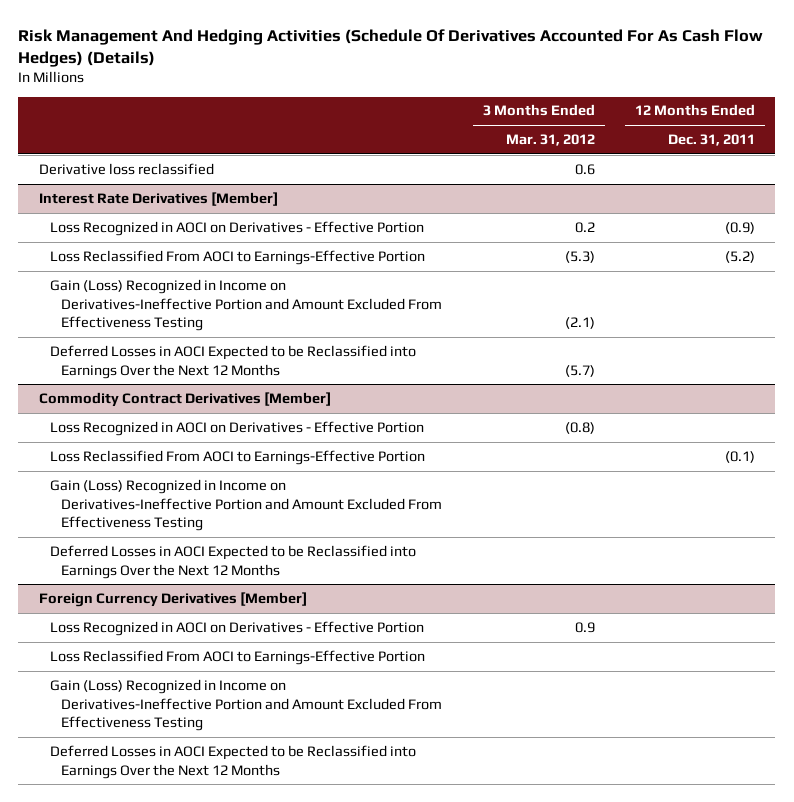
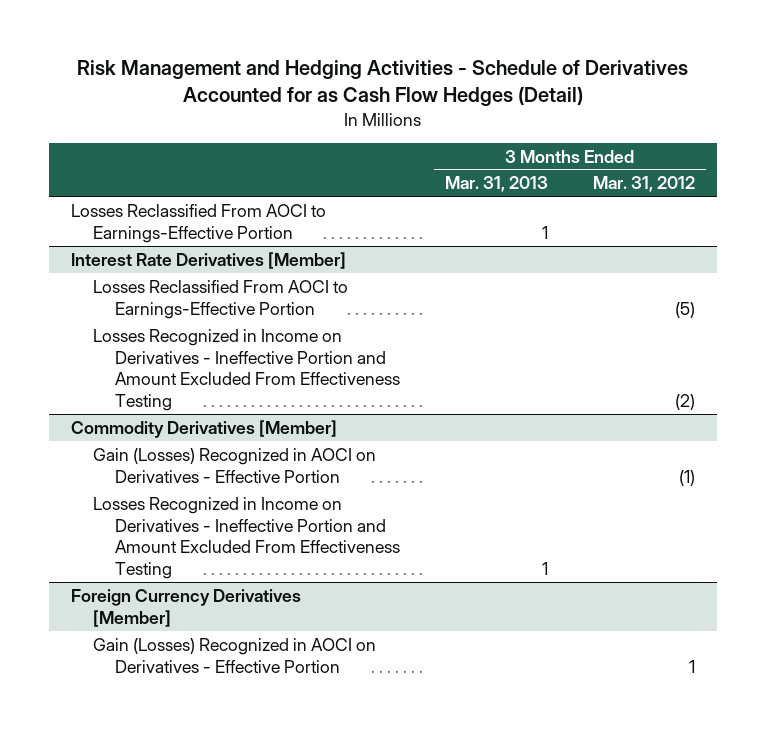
- Risk Management And Hedging Activities (Schedule Of Derivatives Accounted For As Cash Flow Hedges) (Details)
+ Risk Management and Hedging Activities - Schedule of Derivatives Accounted for as Cash Flow Hedges (Detail)
- | 3 Months Ended Mar. 31, 2012 | 12 Months Ended Dec. 31, 2011
+ | 3 Months Ended Mar. 31, 2013 | 3 Months Ended Mar. 31, 2012
- Derivative loss reclassified | 0.6 |
+ Losses Reclassified From AOCI to Earnings-Effective Portion | 1 |
@ Interest Rate Derivatives [Member]
- Loss Recognized in AOCI on Derivatives - Effective Portion | 0.2 | (0.9)
- Loss Reclassified From AOCI to Earnings-Effective Portion | (5.3) | (5.2)
- Gain (Loss) Recognized in Income on Derivatives-Ineffective Portion and Amount Excluded From Effectiveness Testing | (2.1) |
- Deferred Losses in AOCI Expected to be Reclassified into Earnings Over the Next 12 Months | (5.7) |
- Commodity Contract Derivatives [Member]
- Loss Recognized in AOCI on Derivatives - Effective Portion | (0.8) |
- Loss Reclassified From AOCI to Earnings-Effective Portion | | (0.1)
- Gain (Loss) Recognized in Income on Derivatives-Ineffective Portion and Amount Excluded From Effectiveness Testing
- Deferred Losses in AOCI Expected to be Reclassified into Earnings Over the Next 12 Months
@ Interest Rate Derivatives [Member]
+ Losses Reclassified From AOCI to Earnings-Effective Portion | | (5)
+ Losses Recognized in Income on Derivatives - Ineffective Portion and Amount Excluded From Effectiveness Testing | | (2)
+ Commodity Derivatives [Member]
+ Gain (Losses) Recognized in AOCI on Derivatives - Effective Portion | | (1)
+ Losses Recognized in Income on Derivatives - Ineffective Portion and Amount Excluded From Effectiveness Testing | 1 |
@ Foreign Currency Derivatives [Member]
- Loss Recognized in AOCI on Derivatives - Effective Portion | 0.9 |
- Loss Reclassified From AOCI to Earnings-Effective Portion
- Gain (Loss) Recognized in Income on Derivatives-Ineffective Portion and Amount Excluded From Effectiveness Testing
- Deferred Losses in AOCI Expected to be Reclassified into Earnings Over the Next 12 Months
+ Gain (Losses) Recognized in AOCI on Derivatives - Effective Portion | | 1

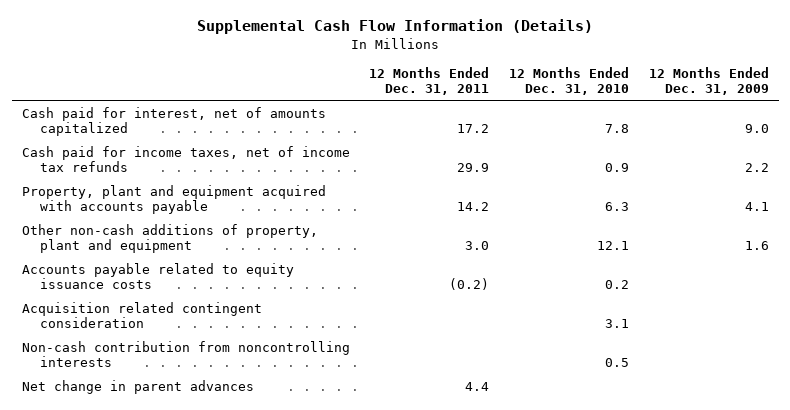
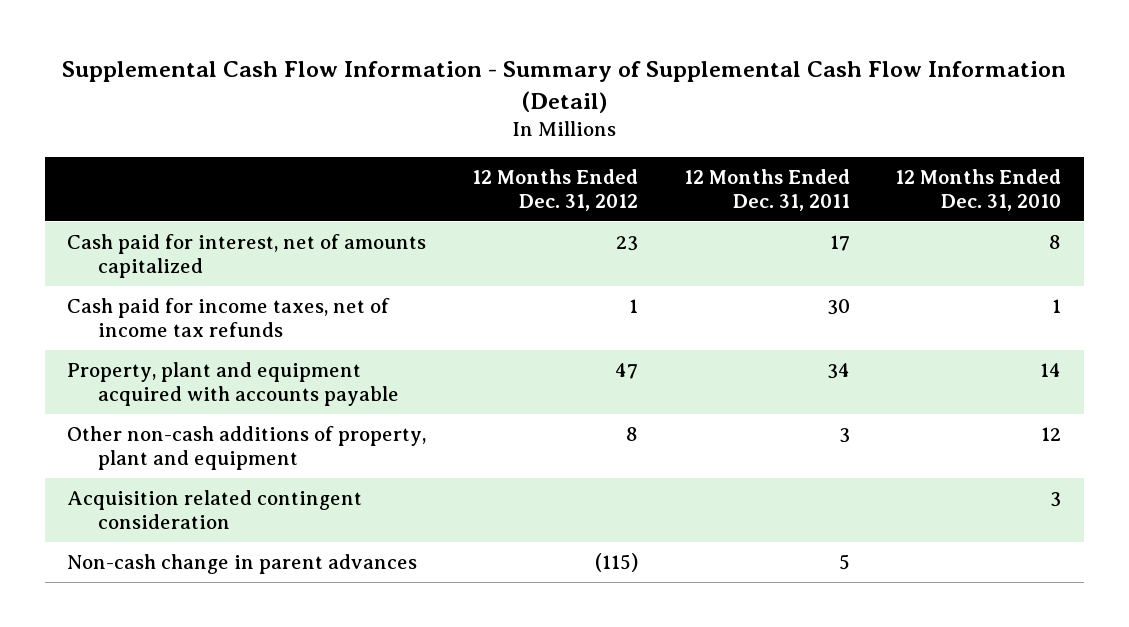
- Supplemental Cash Flow Information (Details)
+ Supplemental Cash Flow Information - Summary of Supplemental Cash Flow Information (Detail)
- | 12 Months Ended Dec. 31, 2011 | 12 Months Ended Dec. 31, 2010 | 12 Months Ended Dec. 31, 2009
+ | 12 Months Ended Dec. 31, 2012 | 12 Months Ended Dec. 31, 2011 | 12 Months Ended Dec. 31, 2010
- Cash paid for interest, net of amounts capitalized | 17.2 | 7.8 | 9.0
- Cash paid for income taxes, net of income tax refunds | 29.9 | 0.9 | 2.2
- Property, plant and equipment acquired with accounts payable | 14.2 | 6.3 | 4.1
- Other non-cash additions of property, plant and equipment | 3.0 | 12.1 | 1.6
- Accounts payable related to equity issuance costs | (0.2) | 0.2 |
- Acquisition related contingent consideration | | 3.1 |
- Non-cash contribution from noncontrolling interests | | 0.5 |
- Net change in parent advances | 4.4 | |
+ Cash paid for interest, net of amounts capitalized | 23 | 17 | 8
+ Cash paid for income taxes, net of income tax refunds | 1 | 30 | 1
+ Property, plant and equipment acquired with accounts payable | 47 | 34 | 14
+ Other non-cash additions of property, plant and equipment | 8 | 3 | 12
+ Acquisition related contingent consideration | | | 3
+ Non-cash change in parent advances | (115) | 5 |

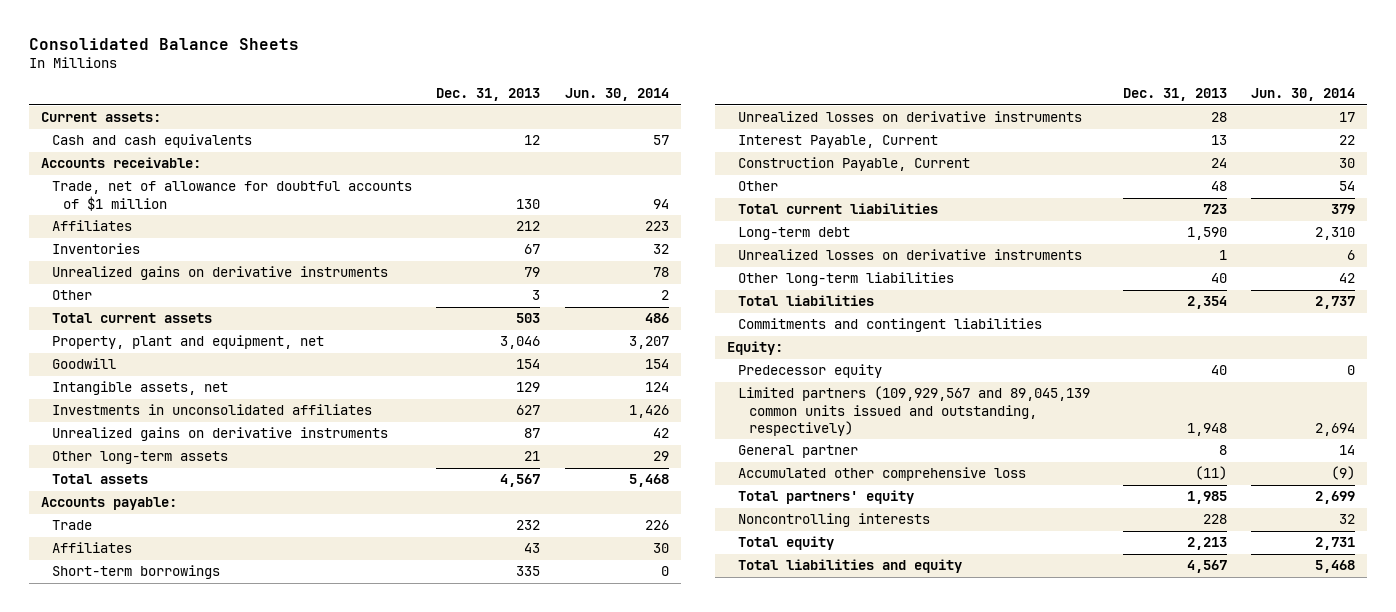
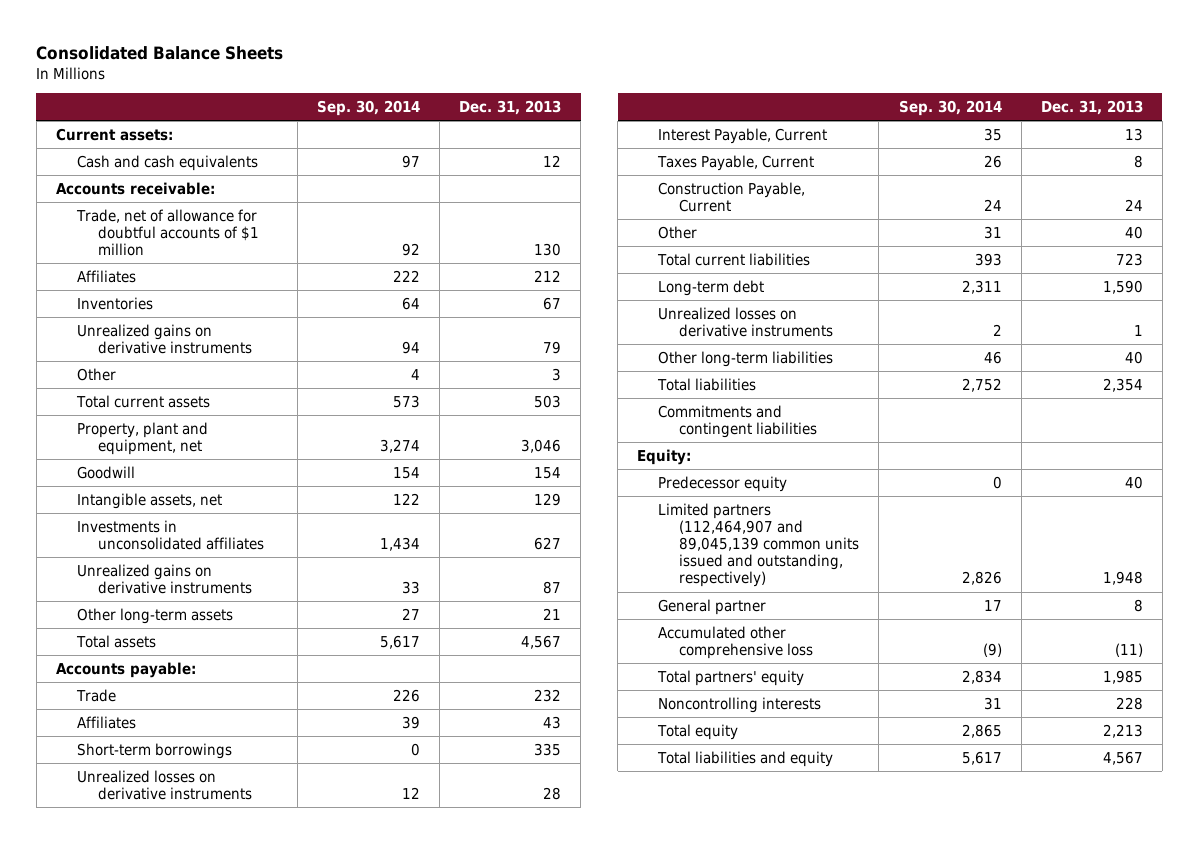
- | Dec. 31, 2013 | Jun. 30, 2014
+ | Sep. 30, 2014 | Dec. 31, 2013
+ Taxes Payable, Current | 26 | 8
- Other | 48 | 54
+ Other | 31 | 40
- Limited partners (109,929,567 and 89,045,139 common units issued and outstanding, respectively) | 1,948 | 2,694
+ Limited partners (112,464,907 and 89,045,139 common units issued and outstanding, respectively) | 2,826 | 1,948

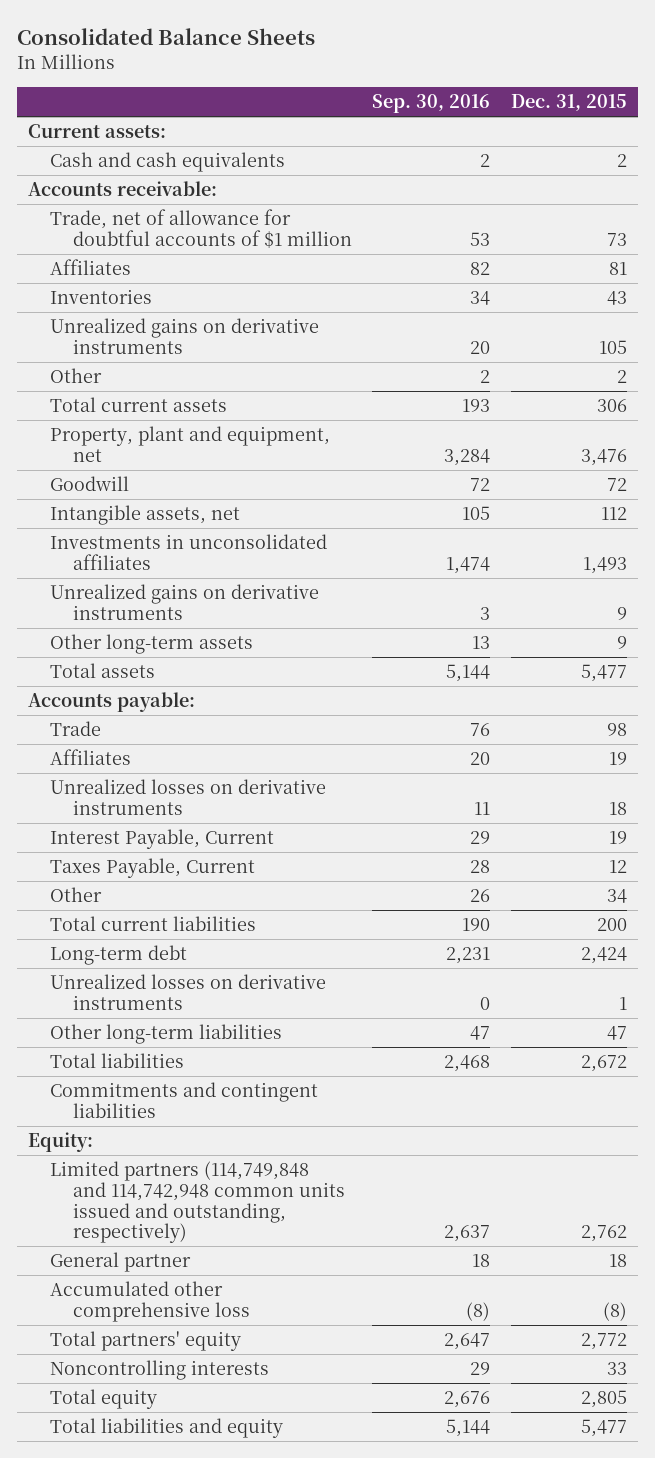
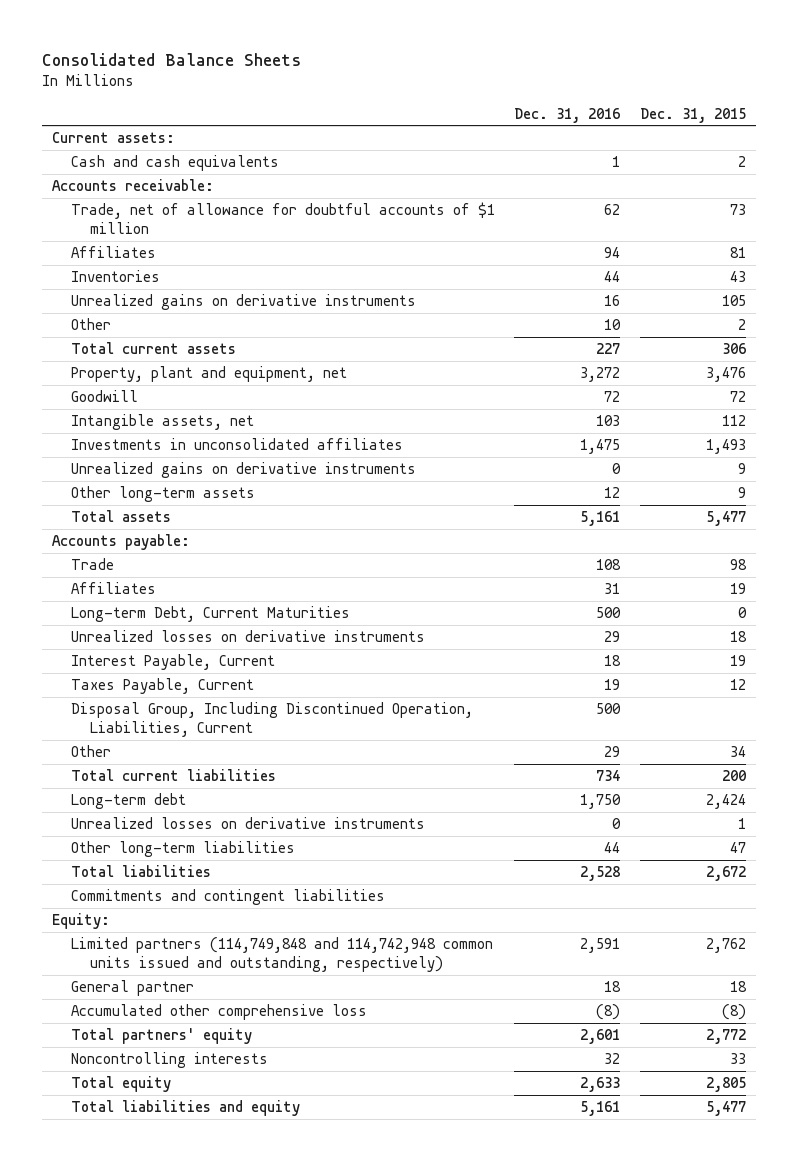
- | Sep. 30, 2016 | Dec. 31, 2015
+ | Dec. 31, 2016 | Dec. 31, 2015
+ Long-term Debt, Current Maturities | 500 | 0
+ Disposal Group, Including Discontinued Operation, Liabilities, Current | 500 |

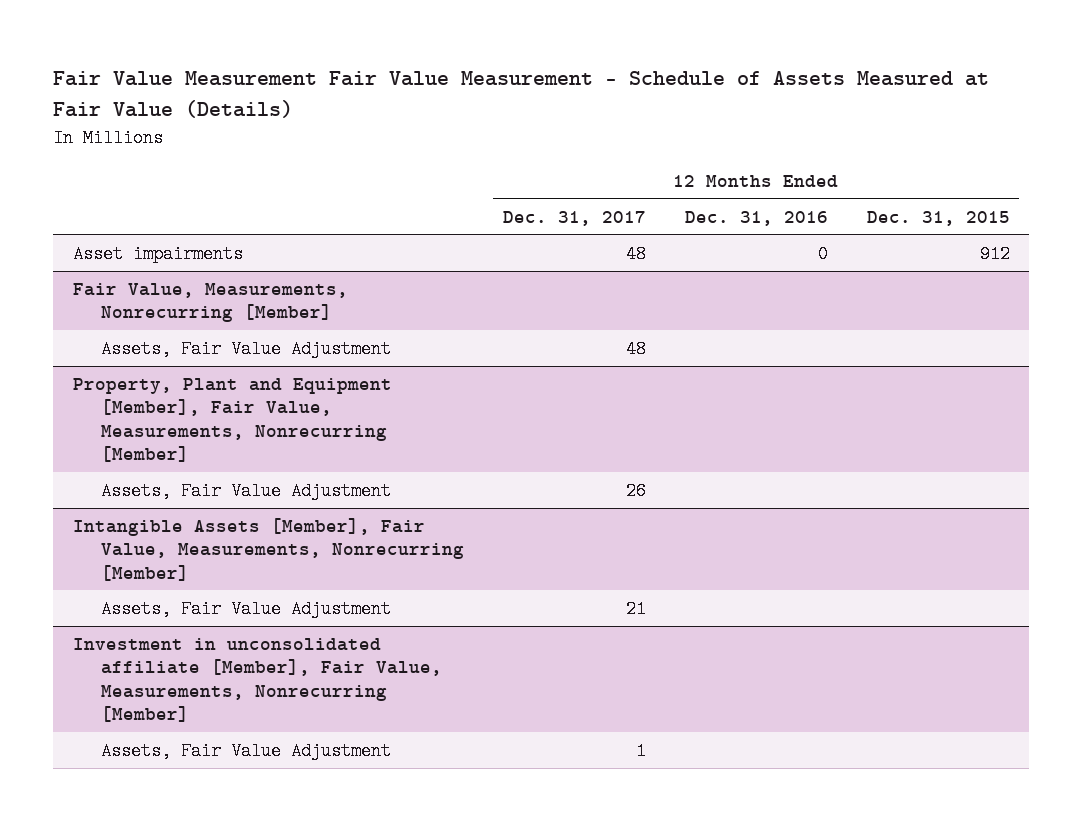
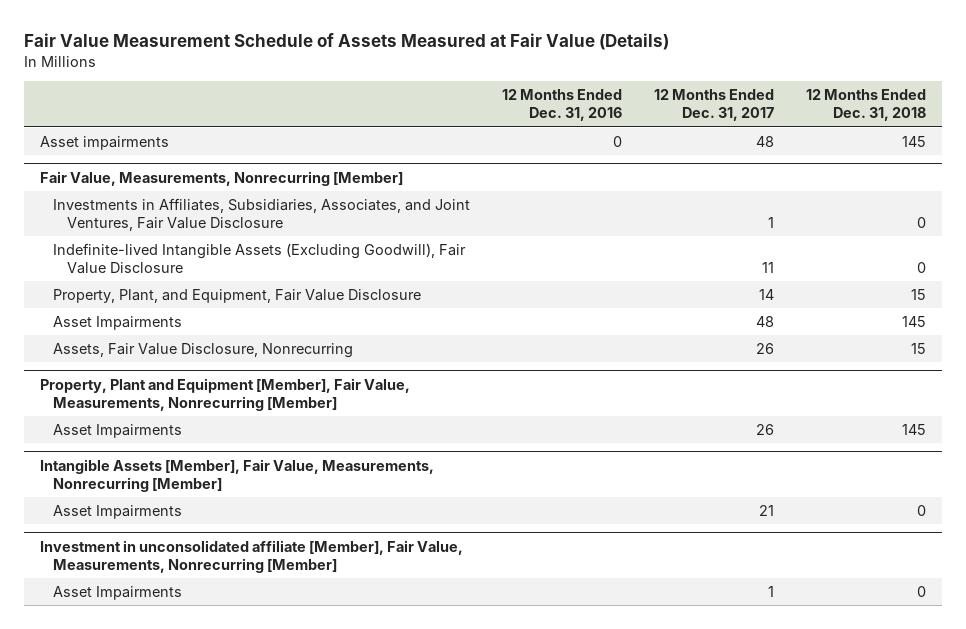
- Fair Value Measurement Fair Value Measurement - Schedule of Assets Measured at Fair Value (Details)
+ Fair Value Measurement Schedule of Assets Measured at Fair Value (Details)
- | 12 Months Ended Dec. 31, 2017 | 12 Months Ended Dec. 31, 2016 | 12 Months Ended Dec. 31, 2015
+ | 12 Months Ended Dec. 31, 2016 | 12 Months Ended Dec. 31, 2017 | 12 Months Ended Dec. 31, 2018
@ Fair Value, Measurements, Nonrecurring [Member]
- Assets, Fair Value Adjustment | 48 | |
+ Investments in Affiliates, Subsidiaries, Associates, and Joint Ventures, Fair Value Disclosure | | 1 | 0
+ Indefinite-lived Intangible Assets (Excluding Goodwill), Fair Value Disclosure | | 11 | 0
+ Property, Plant, and Equipment, Fair Value Disclosure | | 14 | 15
+ Asset Impairments | | 48 | 145
+ Assets, Fair Value Disclosure, Nonrecurring | | 26 | 15
@ Property, Plant and Equipment [Member], Fair Value, Measurements, Nonrecurring [Member]
- Assets, Fair Value Adjustment | 26 | |
+ Asset Impairments | | 26 | 145
@ Intangible Assets [Member], Fair Value, Measurements, Nonrecurring [Member]
- Assets, Fair Value Adjustment | 21 | |
+ Asset Impairments | | 21 | 0
@ Investment in unconsolidated affiliate [Member], Fair Value, Measurements, Nonrecurring [Member]
- Assets, Fair Value Adjustment | 1 | |
+ Asset Impairments | | 1 | 0

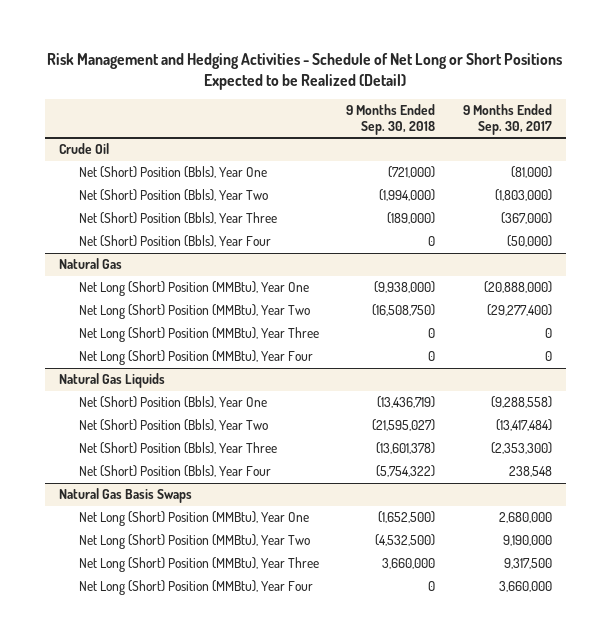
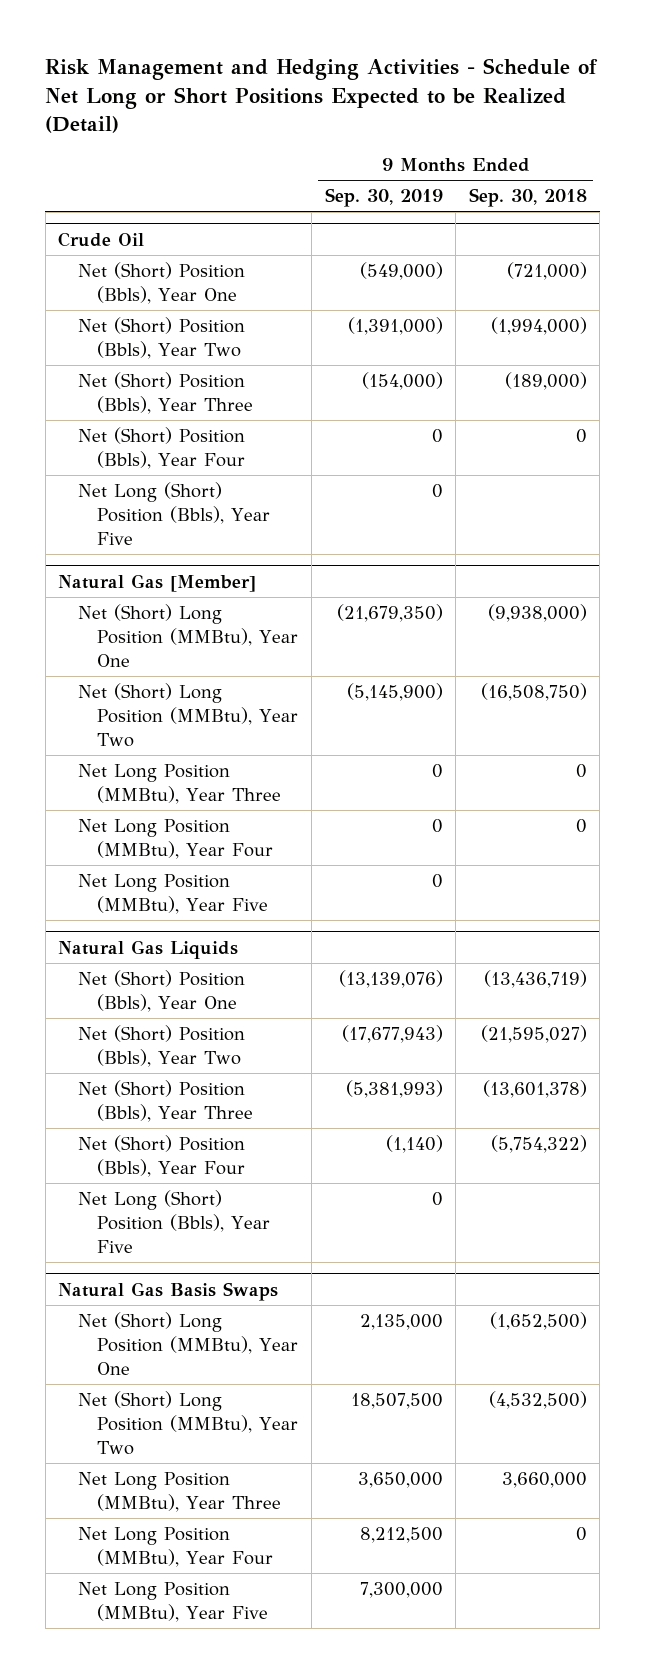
- | 9 Months Ended Sep. 30, 2018 | 9 Months Ended Sep. 30, 2017
+ | 9 Months Ended Sep. 30, 2019 | 9 Months Ended Sep. 30, 2018
- Natural Gas
- Net Long (Short) Position (MMBtu), Year One | (9,938,000) | (20,888,000)
- Net Long (Short) Position (MMBtu), Year Two | (16,508,750) | (29,277,400)
- Net Long (Short) Position (MMBtu), Year Three | 0 | 0
- Net Long (Short) Position (MMBtu), Year Four | 0 | 0
@ Crude Oil
+ Net Long (Short) Position (Bbls), Year Five | 0 |
+ Natural Gas [Member]
+ Net (Short) Long Position (MMBtu), Year One | (21,679,350) | (9,938,000)
+ Net (Short) Long Position (MMBtu), Year Two | (5,145,900) | (16,508,750)
+ Net Long Position (MMBtu), Year Three | 0 | 0
+ Net Long Position (MMBtu), Year Four | 0 | 0
+ Net Long Position (MMBtu), Year Five | 0 |
@ Natural Gas Liquids
+ Net Long (Short) Position (Bbls), Year Five | 0 |
@ Natural Gas Basis Swaps
- Net Long (Short) Position (MMBtu), Year One | (1,652,500) | 2,680,000
- Net Long (Short) Position (MMBtu), Year Two | (4,532,500) | 9,190,000
- Net Long (Short) Position (MMBtu), Year Three | 3,660,000 | 9,317,500
- Net Long (Short) Position (MMBtu), Year Four | 0 | 3,660,000
+ Net (Short) Long Position (MMBtu), Year One | 2,135,000 | (1,652,500)
+ Net (Short) Long Position (MMBtu), Year Two | 18,507,500 | (4,532,500)
+ Net Long Position (MMBtu), Year Three | 3,650,000 | 3,660,000
+ Net Long Position (MMBtu), Year Four | 8,212,500 | 0
+ Net Long Position (MMBtu), Year Five | 7,300,000 |

